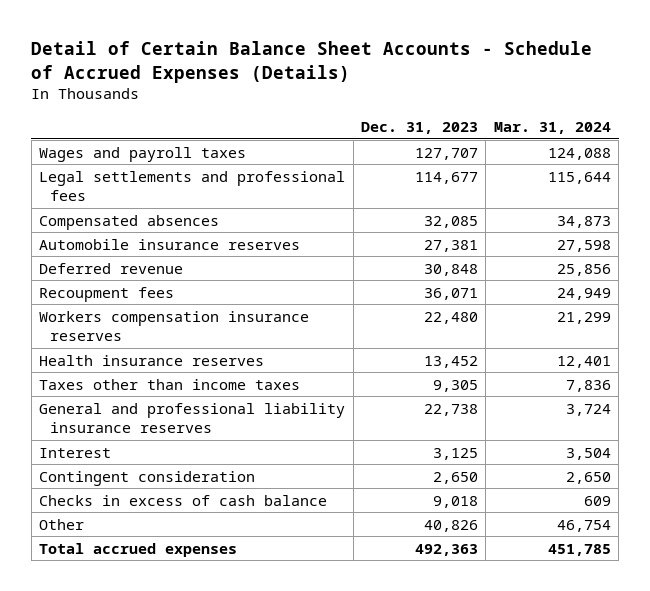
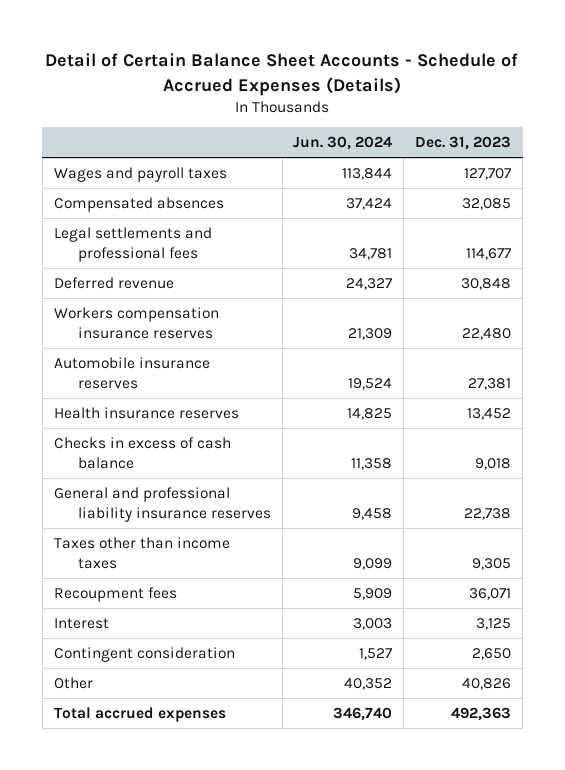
- | Dec. 31, 2023 | Mar. 31, 2024
+ | Jun. 30, 2024 | Dec. 31, 2023
moved down: Legal settlements and professional fees | 34,781 | 114,677
moved down: Automobile insurance reserves | 19,524 | 27,381
moved up: Checks in excess of cash balance | 11,358 | 9,018
moved down: Taxes other than income taxes | 9,099 | 9,305
moved down: Recoupment fees | 5,909 | 36,071

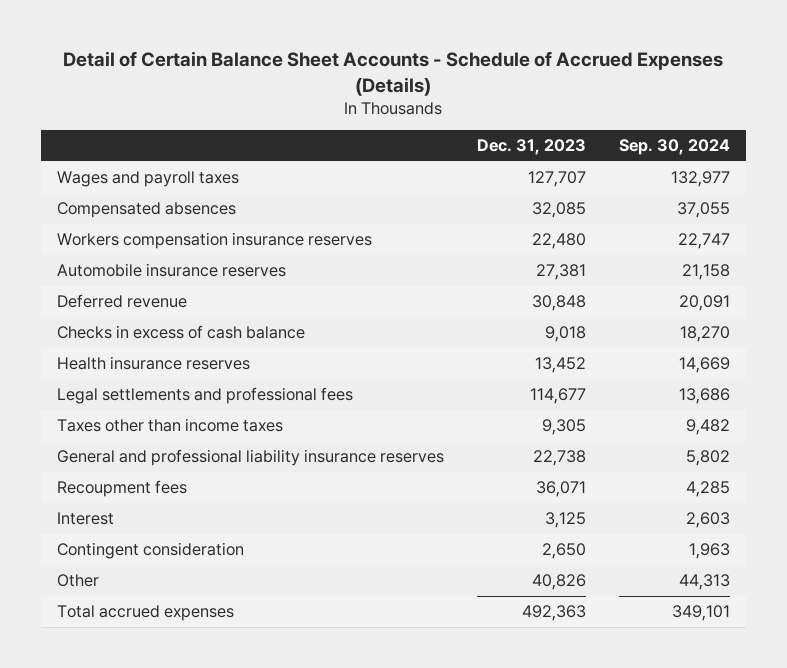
- | Jun. 30, 2024 | Dec. 31, 2023
+ | Dec. 31, 2023 | Sep. 30, 2024
moved down: Deferred revenue | 30,848 | 20,091
moved down: Health insurance reserves | 13,452 | 14,669
moved down: Legal settlements and professional fees | 114,677 | 13,686
moved down: General and professional liability insurance reserves | 22,738 | 5,802

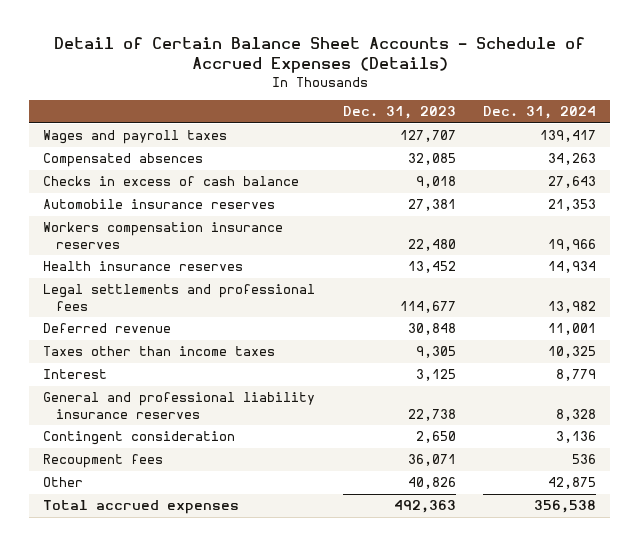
- | Dec. 31, 2023 | Sep. 30, 2024
+ | Dec. 31, 2023 | Dec. 31, 2024
moved down: Automobile insurance reserves | 27,381 | 21,353
moved down: Workers compensation insurance reserves | 22,480 | 19,966
moved down: Deferred revenue | 30,848 | 11,001
moved down: General and professional liability insurance reserves | 22,738 | 8,328
moved down: Recoupment fees | 36,071 | 536

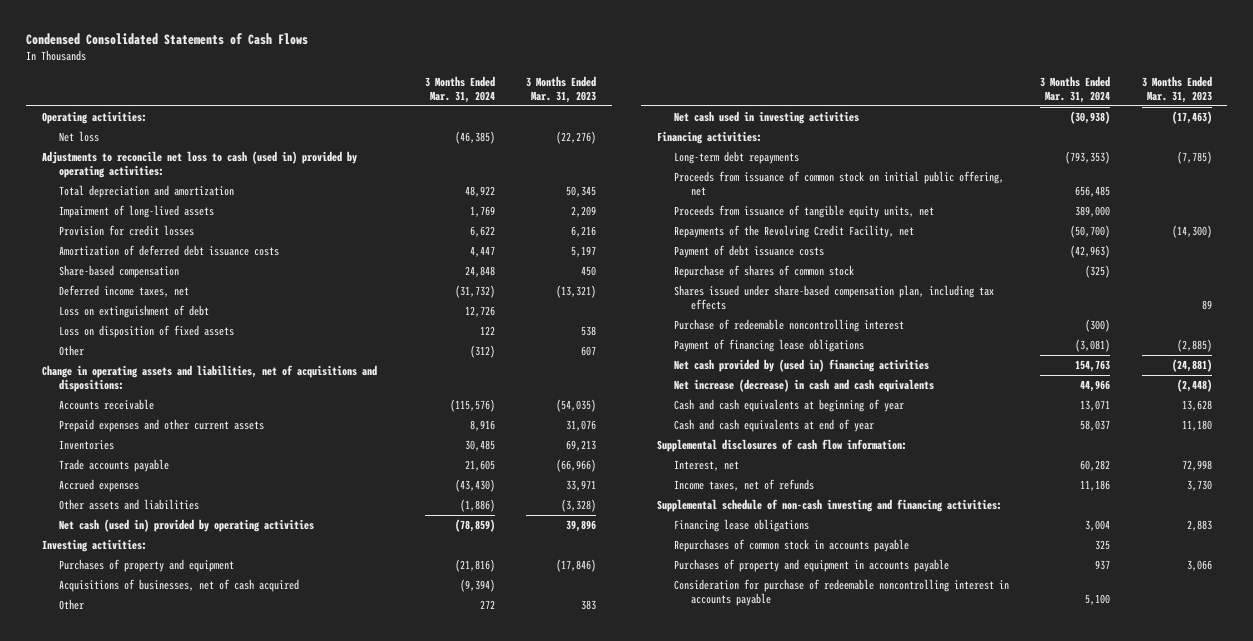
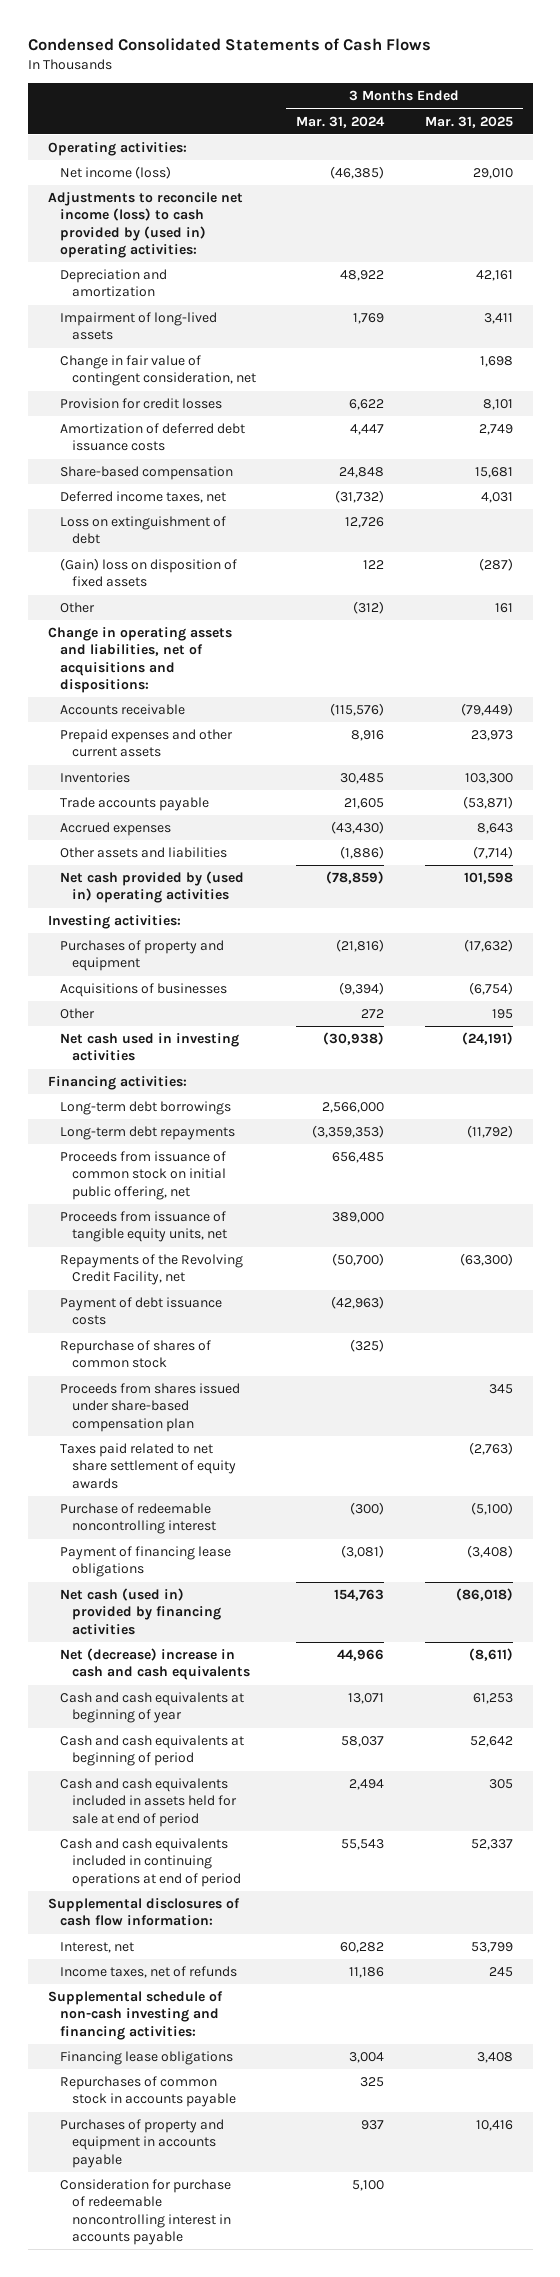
- | 3 Months Ended Mar. 31, 2024 | 3 Months Ended Mar. 31, 2023
+ | 3 Months Ended Mar. 31, 2024 | 3 Months Ended Mar. 31, 2025
- Net loss | (46,385) | (22,276)
- Adjustments to reconcile net loss to cash (used in) provided by operating activities:
- Total depreciation and amortization | 48,922 | 50,345
+ Net income (loss) | (46,385) | 29,010
+ Adjustments to reconcile net income (loss) to cash provided by (used in) operating activities:
+ Depreciation and amortization | 48,922 | 42,161
+ Change in fair value of contingent consideration, net | | 1,698
- Loss on disposition of fixed assets | 122 | 538
+ (Gain) loss on disposition of fixed assets | 122 | (287)
- Net cash (used in) provided by operating activities | (78,859) | 39,896
+ Net cash provided by (used in) operating activities | (78,859) | 101,598
- Acquisitions of businesses, net of cash acquired | (9,394) |
+ Acquisitions of businesses | (9,394) | (6,754)
- Long-term debt repayments | (793,353) | (7,785)
+ Long-term debt borrowings | 2,566,000 |
+ Long-term debt repayments | (3,359,353) | (11,792)
- Shares issued under share-based compensation plan, including tax effects | | 89
+ Proceeds from shares issued under share-based compensation plan | | 345
+ Taxes paid related to net share settlement of equity awards | | (2,763)
- Net cash provided by (used in) financing activities | 154,763 | (24,881)
- Net increase (decrease) in cash and cash equivalents | 44,966 | (2,448)
+ Net cash (used in) provided by financing activities | 154,763 | (86,018)
+ Net (decrease) increase in cash and cash equivalents | 44,966 | (8,611)
- Cash and cash equivalents at end of year | 58,037 | 11,180
+ Cash and cash equivalents at beginning of period | 58,037 | 52,642
+ Cash and cash equivalents included in assets held for sale at end of period | 2,494 | 305
+ Cash and cash equivalents included in continuing operations at end of period | 55,543 | 52,337

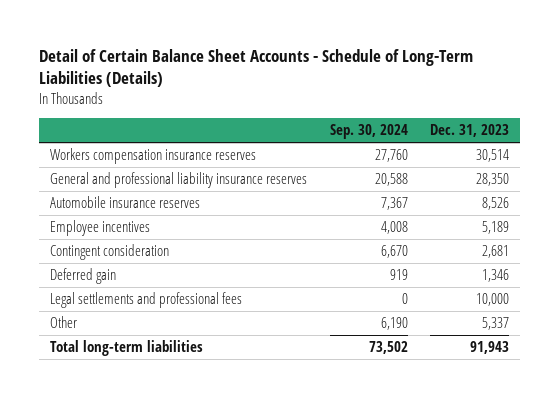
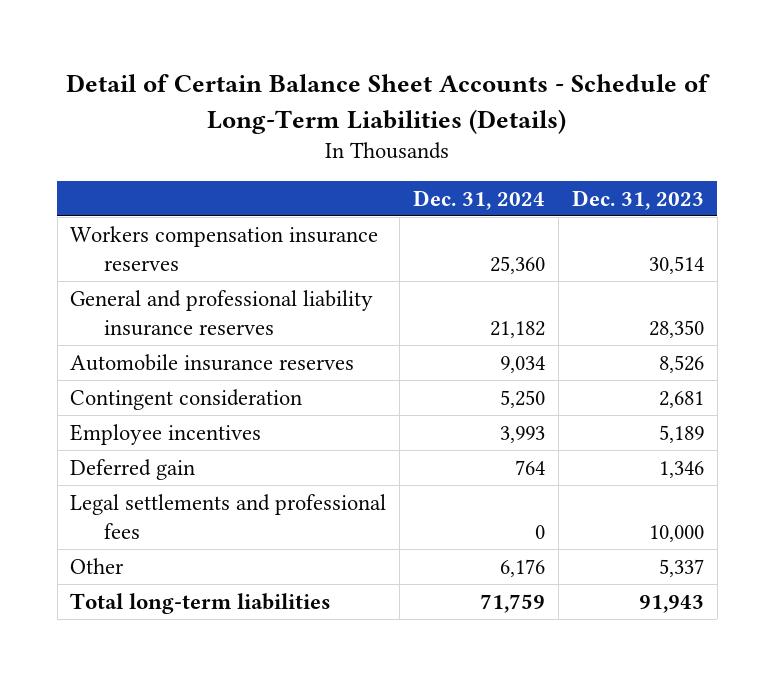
- | Sep. 30, 2024 | Dec. 31, 2023
+ | Dec. 31, 2024 | Dec. 31, 2023
moved down: Employee incentives | 3,993 | 5,189

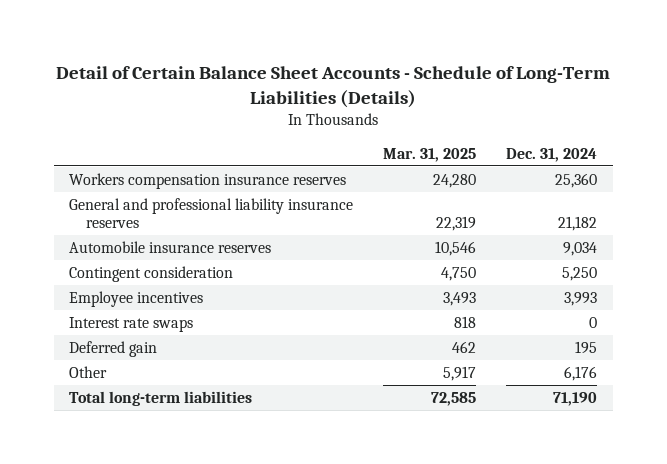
- | Dec. 31, 2024 | Dec. 31, 2023
+ | Mar. 31, 2025 | Dec. 31, 2024
- Deferred gain | 764 | 1,346
- Legal settlements and professional fees | 0 | 10,000
+ Interest rate swaps | 818 | 0
+ Deferred gain | 462 | 195
- Total long-term liabilities | 71,759 | 91,943
+ Total long-term liabilities | 72,585 | 71,190

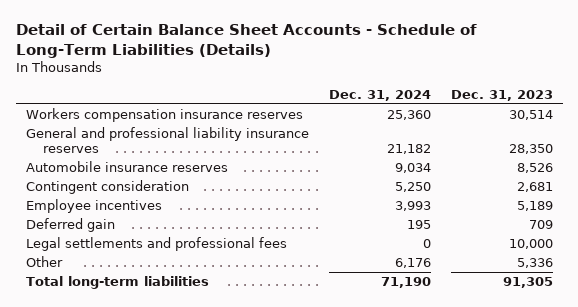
- | Mar. 31, 2025 | Dec. 31, 2024
+ | Dec. 31, 2024 | Dec. 31, 2023
- Interest rate swaps | 818 | 0
+ Legal settlements and professional fees | 0 | 10,000

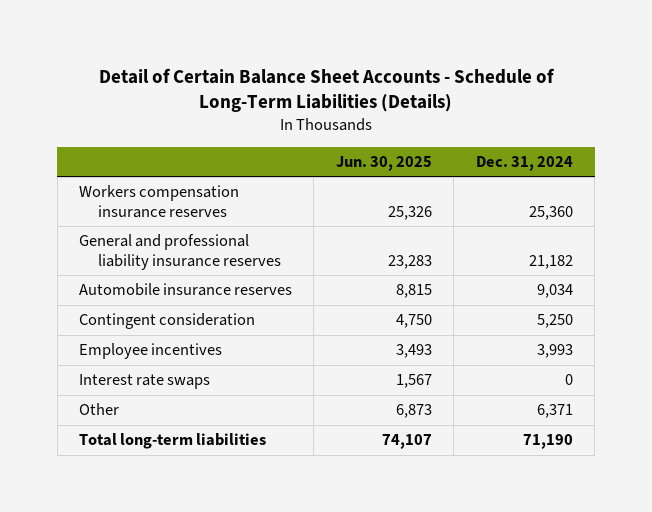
- | Dec. 31, 2024 | Dec. 31, 2023
+ | Jun. 30, 2025 | Dec. 31, 2024
- Deferred gain | 195 | 709
- Legal settlements and professional fees | 0 | 10,000
- Other | 6,176 | 5,336
+ Interest rate swaps | 1,567 | 0
+ Other | 6,873 | 6,371

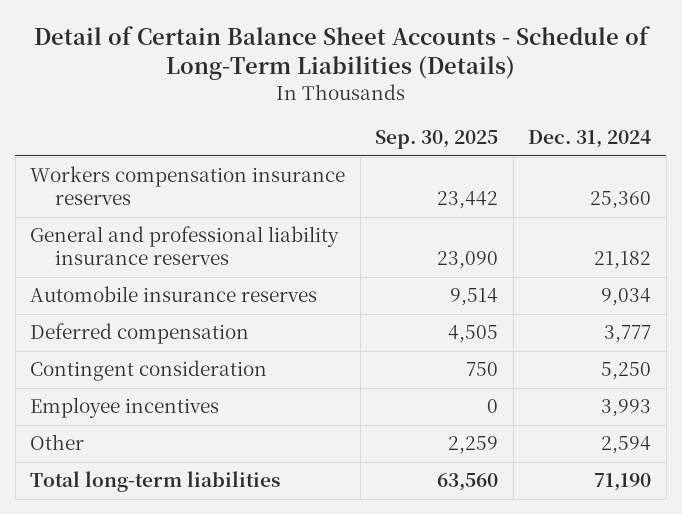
- | Jun. 30, 2025 | Dec. 31, 2024
+ | Sep. 30, 2025 | Dec. 31, 2024
+ Deferred compensation | 4,505 | 3,777
- Interest rate swaps | 1,567 | 0
- Other | 6,873 | 6,371
+ Other | 2,259 | 2,594

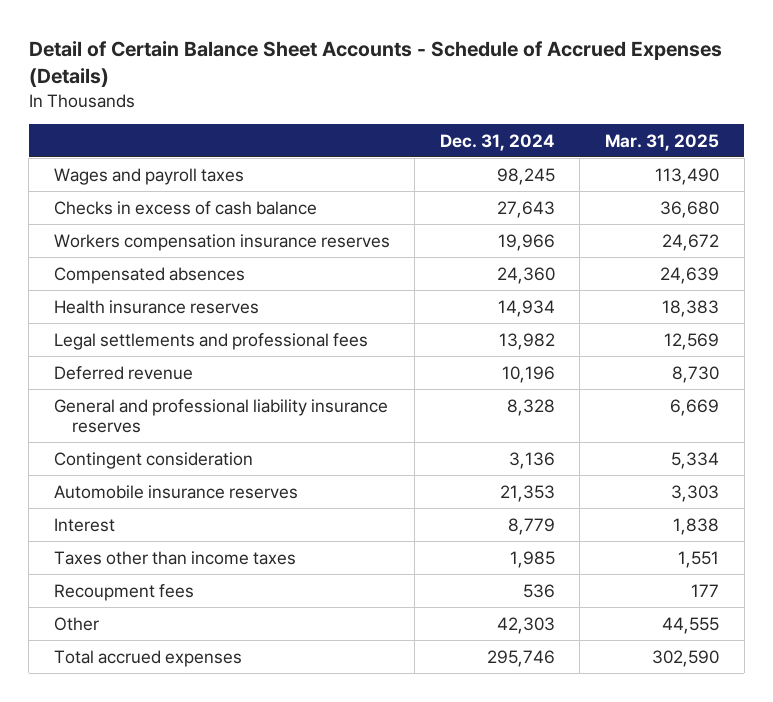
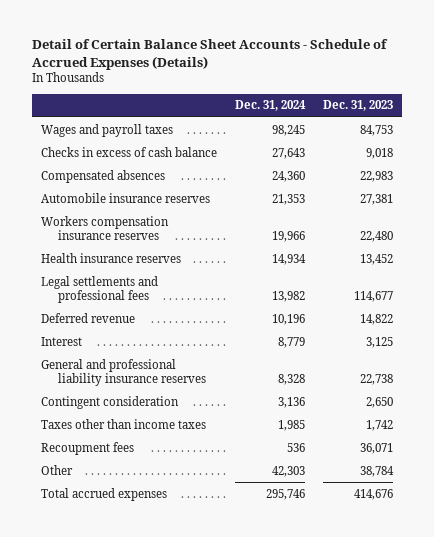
- | Dec. 31, 2024 | Mar. 31, 2025
+ | Dec. 31, 2024 | Dec. 31, 2023
moved up: Automobile insurance reserves | 21,353 | 27,381
moved down: Workers compensation insurance reserves | 19,966 | 22,480
moved up: Interest | 8,779 | 3,125

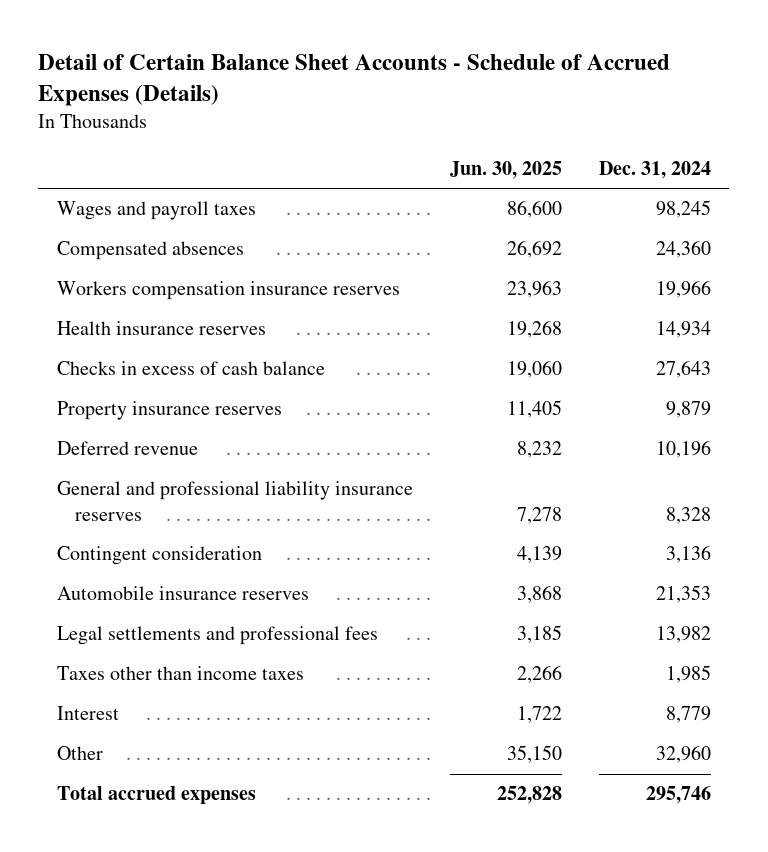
- | Dec. 31, 2024 | Dec. 31, 2023
+ | Jun. 30, 2025 | Dec. 31, 2024
moved down: Checks in excess of cash balance | 19,060 | 27,643
+ Property insurance reserves | 11,405 | 9,879
moved down: Automobile insurance reserves | 3,868 | 21,353
moved down: Legal settlements and professional fees | 3,185 | 13,982
- Recoupment fees | 536 | 36,071
- Other | 42,303 | 38,784
moved down: Interest | 1,722 | 8,779
+ Other | 35,150 | 32,960

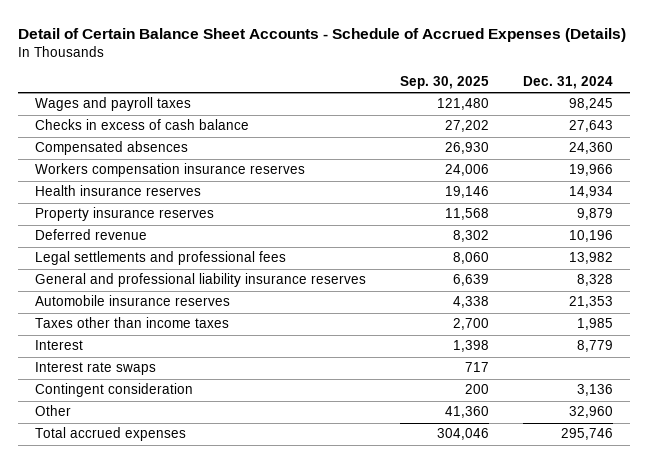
- | Jun. 30, 2025 | Dec. 31, 2024
+ | Sep. 30, 2025 | Dec. 31, 2024
moved up: Checks in excess of cash balance | 27,202 | 27,643
moved up: Legal settlements and professional fees | 8,060 | 13,982
+ Interest rate swaps | 717 |
moved down: Contingent consideration | 200 | 3,136

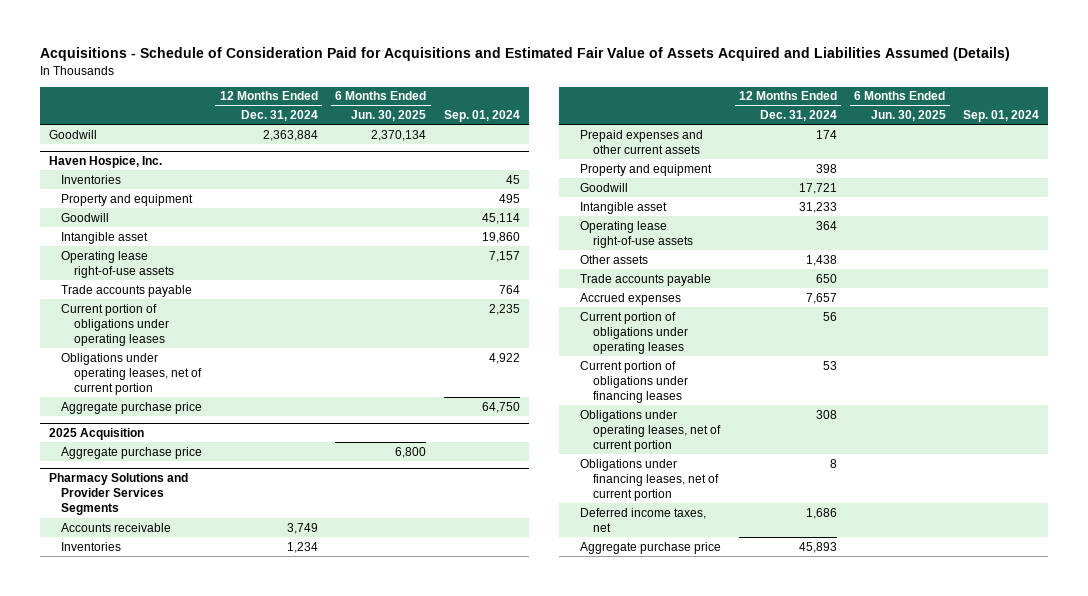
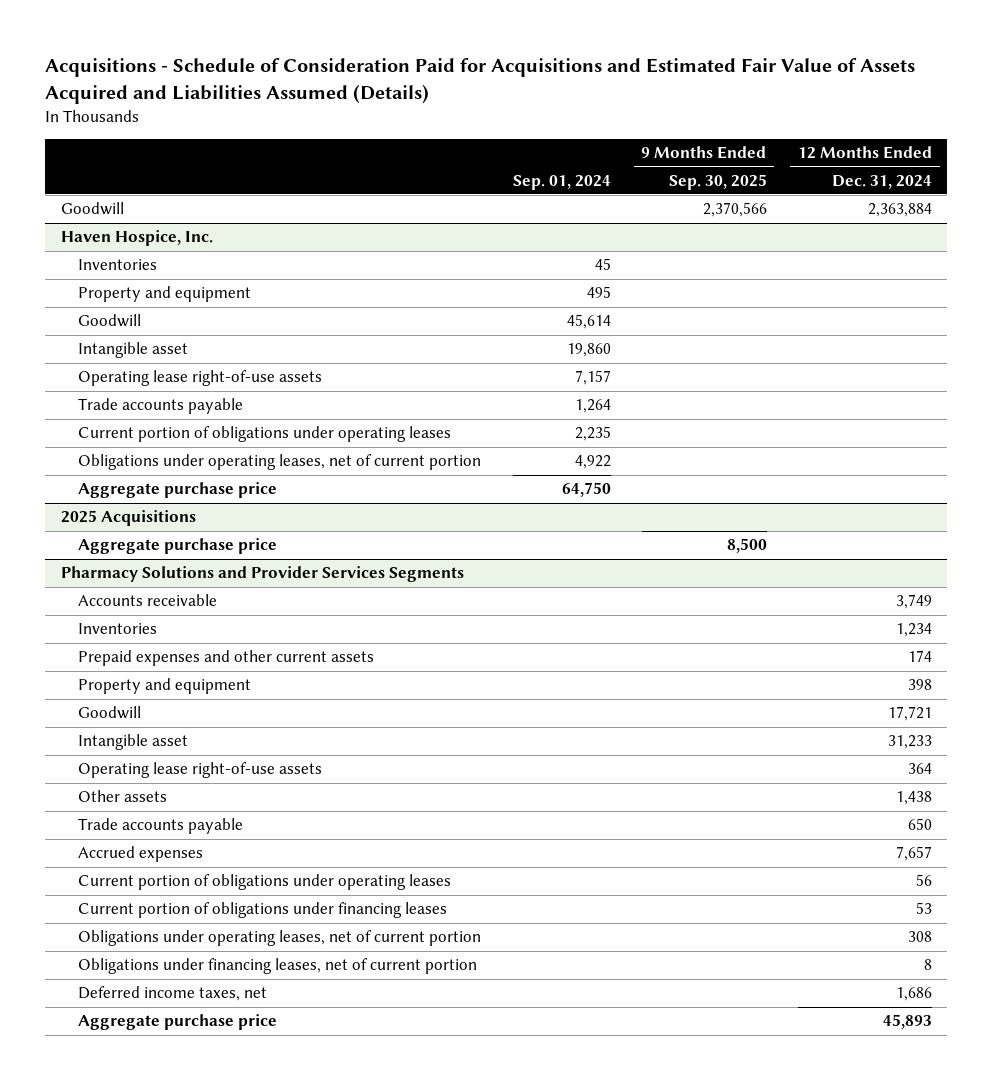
- | 12 Months Ended Dec. 31, 2024 | 6 Months Ended Jun. 30, 2025 | Sep. 01, 2024
+ | Sep. 01, 2024 | 9 Months Ended Sep. 30, 2025 | 12 Months Ended Dec. 31, 2024
@ Haven Hospice, Inc.
- Goodwill | | | 45,114
+ Goodwill | 45,614 | |
- Trade accounts payable | | | 764
+ Trade accounts payable | 1,264 | |
- 2025 Acquisition
+ 2025 Acquisitions

